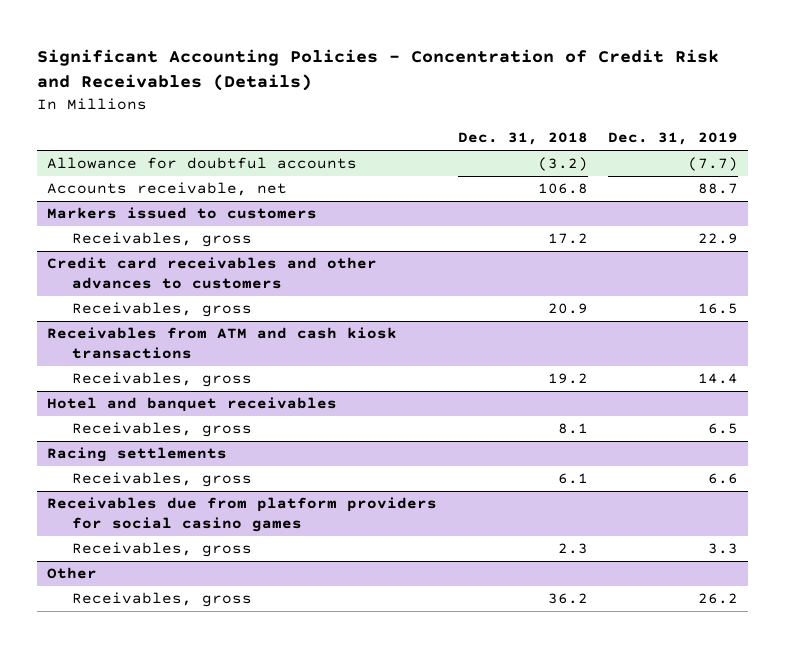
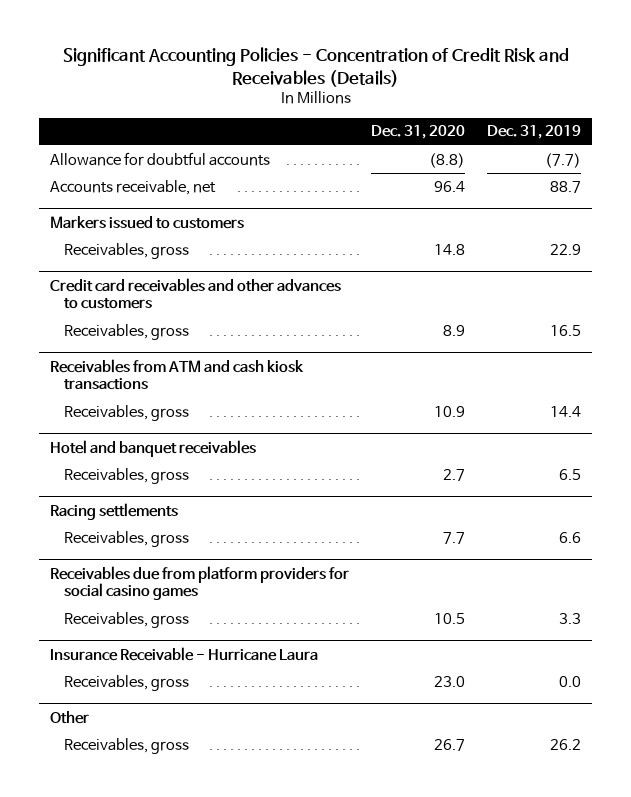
- | Dec. 31, 2018 | Dec. 31, 2019
+ | Dec. 31, 2020 | Dec. 31, 2019
+ Insurance Receivable - Hurricane Laura
+ Receivables, gross | 23.0 | 0.0

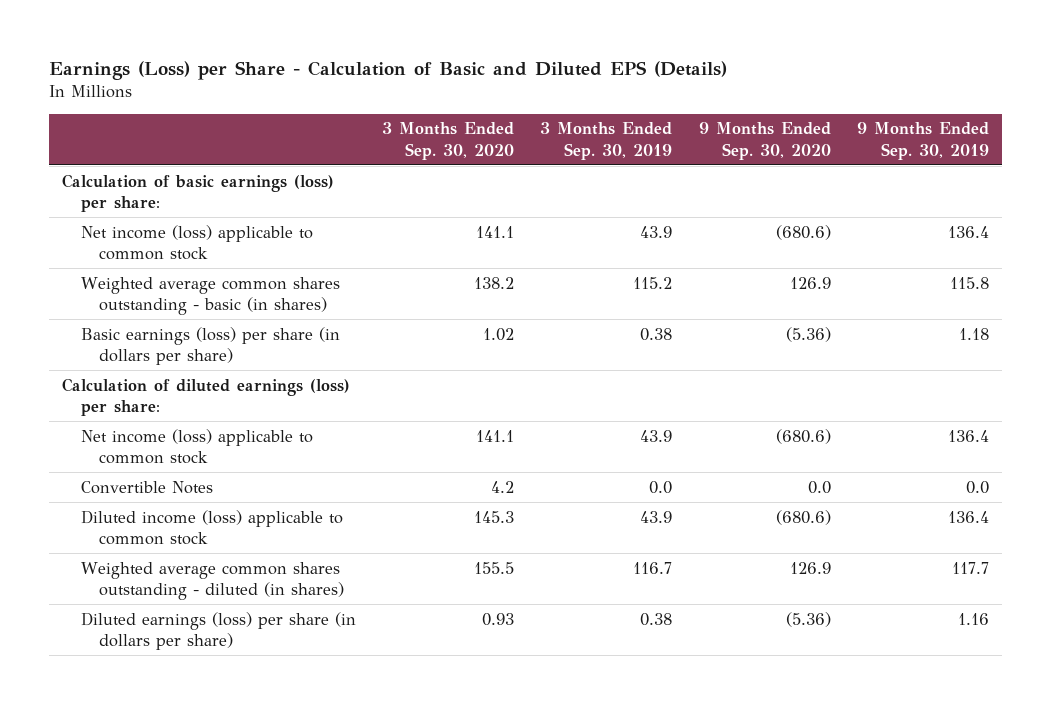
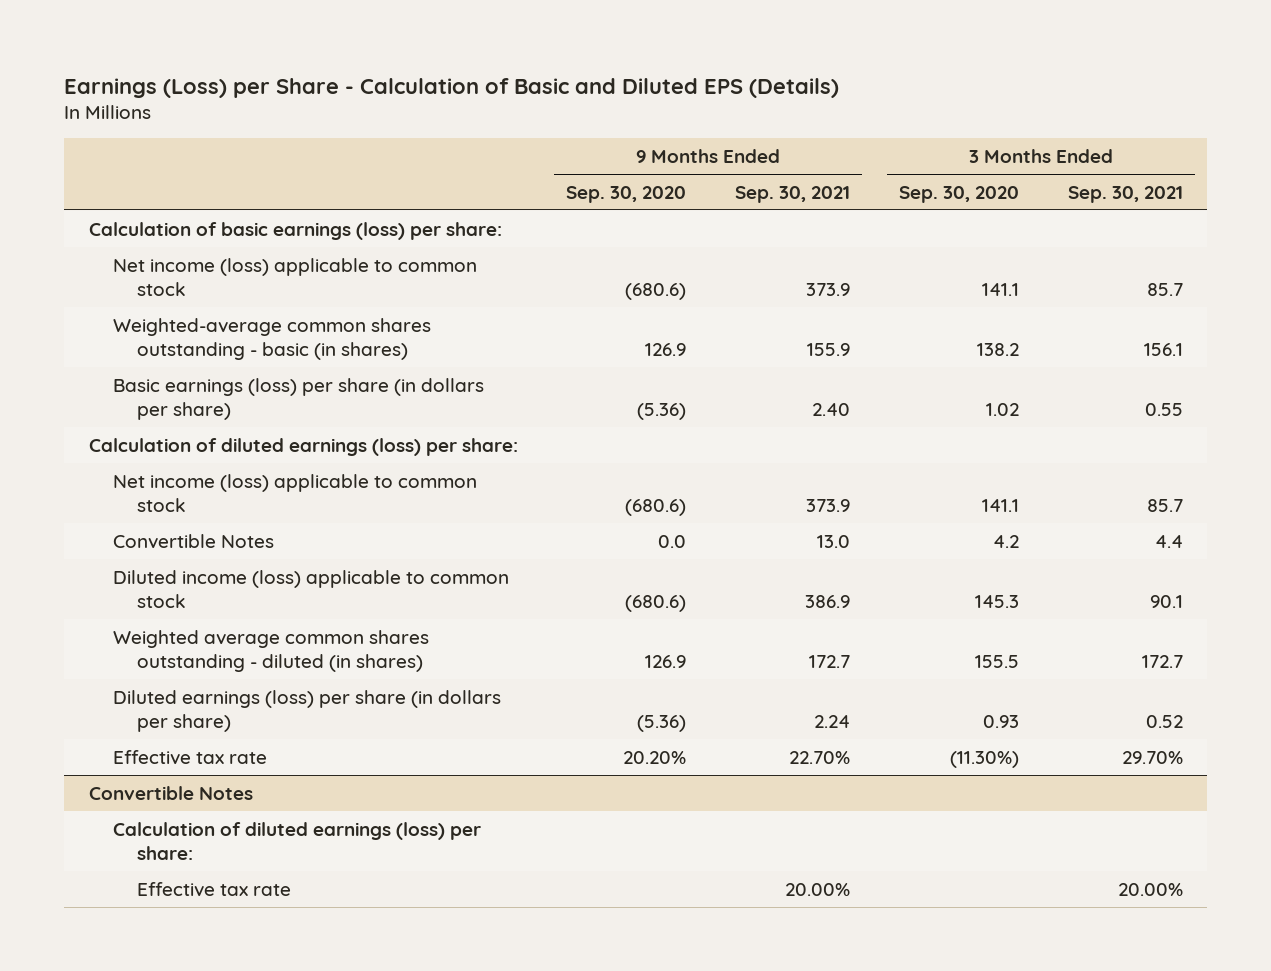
- | 3 Months Ended Sep. 30, 2020 | 3 Months Ended Sep. 30, 2019 | 9 Months Ended Sep. 30, 2020 | 9 Months Ended Sep. 30, 2019
+ | 9 Months Ended Sep. 30, 2020 | 9 Months Ended Sep. 30, 2021 | 3 Months Ended Sep. 30, 2020 | 3 Months Ended Sep. 30, 2021
- Weighted average common shares outstanding - basic (in shares) | 138.2 | 115.2 | 126.9 | 115.8
+ Weighted-average common shares outstanding - basic (in shares) | 126.9 | 155.9 | 138.2 | 156.1
+ Effective tax rate | 20.20% | 22.70% | (11.30%) | 29.70%
+ Convertible Notes
+ Calculation of diluted earnings (loss) per share:
+ Effective tax rate | | 20.00% | | 20.00%

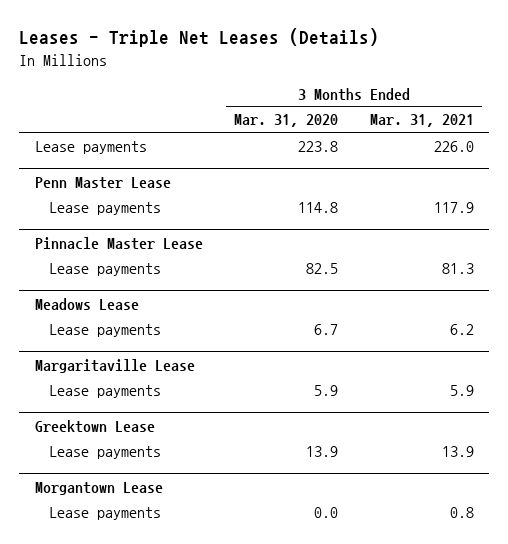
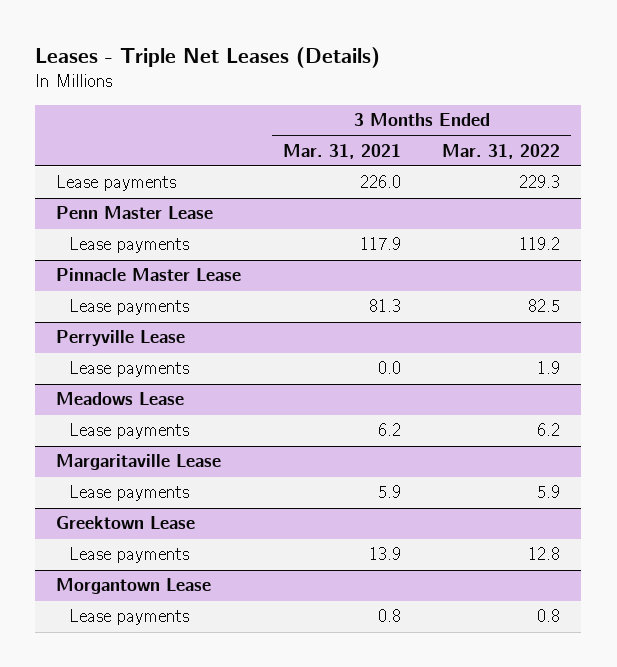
- | 3 Months Ended Mar. 31, 2020 | 3 Months Ended Mar. 31, 2021
+ | 3 Months Ended Mar. 31, 2021 | 3 Months Ended Mar. 31, 2022
+ Perryville Lease
+ Lease payments | 0.0 | 1.9

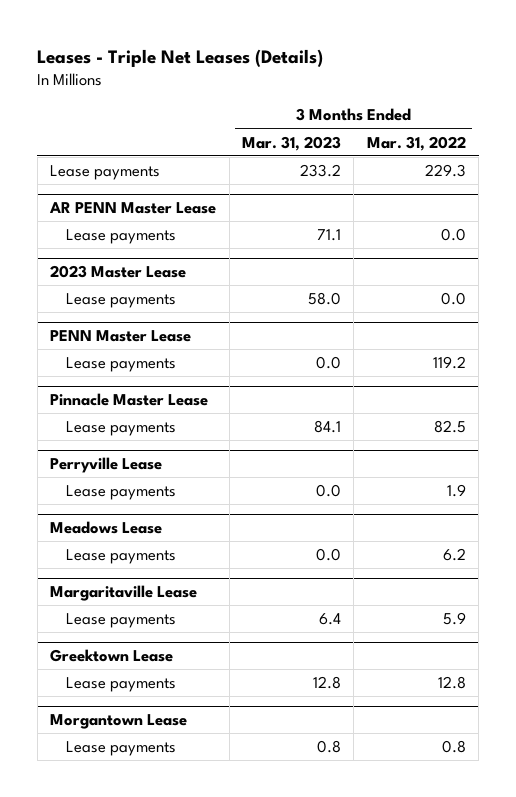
- | 3 Months Ended Mar. 31, 2021 | 3 Months Ended Mar. 31, 2022
+ | 3 Months Ended Mar. 31, 2023 | 3 Months Ended Mar. 31, 2022
- Penn Master Lease
+ AR PENN Master Lease
+ Lease payments | 71.1 | 0.0
+ 2023 Master Lease
+ Lease payments | 58.0 | 0.0
+ PENN Master Lease

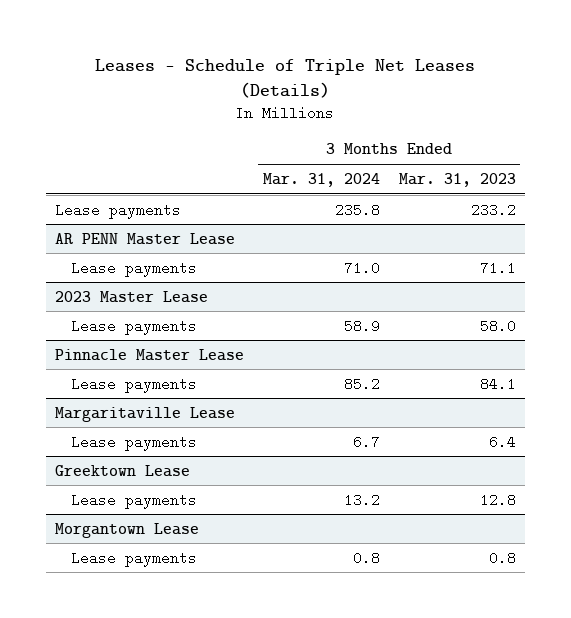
- Leases - Triple Net Leases (Details)
+ Leases - Schedule of Triple Net Leases (Details)
- | 3 Months Ended Mar. 31, 2023 | 3 Months Ended Mar. 31, 2022
+ | 3 Months Ended Mar. 31, 2024 | 3 Months Ended Mar. 31, 2023
- PENN Master Lease
- Lease payments | 0.0 | 119.2
- Perryville Lease
- Lease payments | 0.0 | 1.9
- Meadows Lease
- Lease payments | 0.0 | 6.2

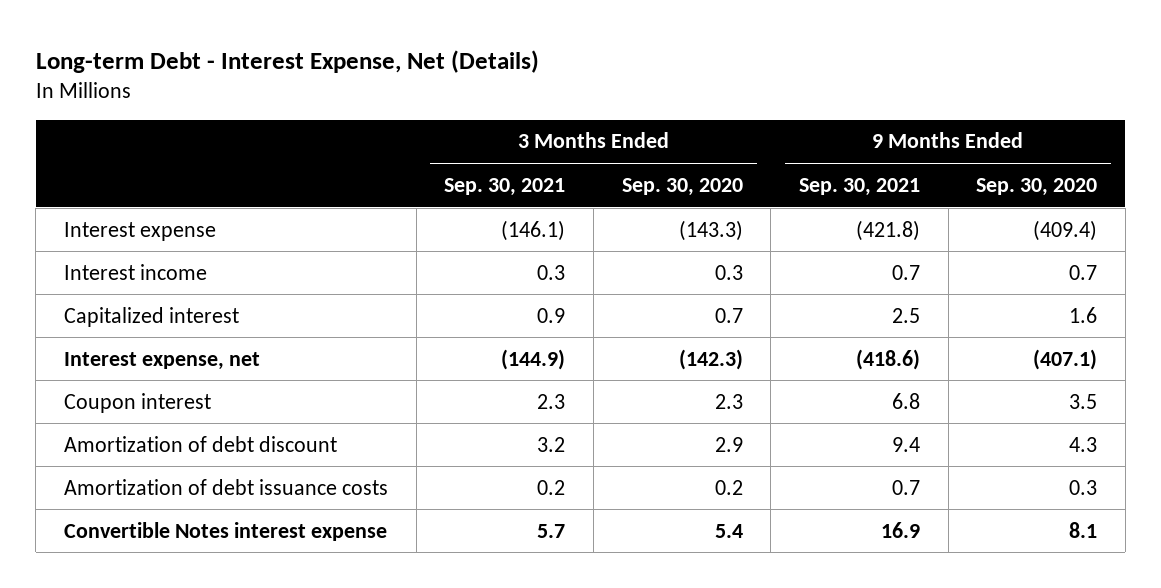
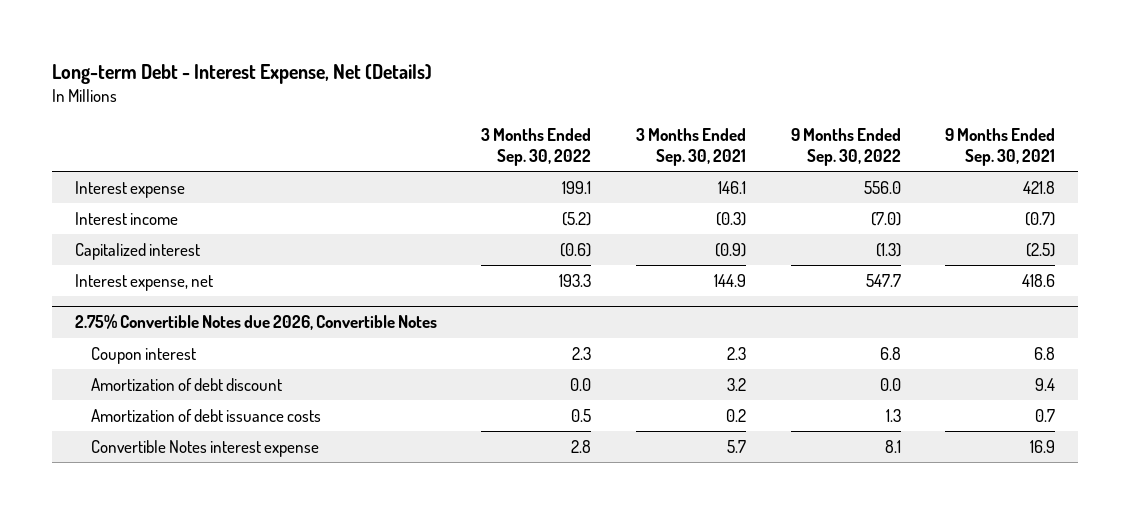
- | 3 Months Ended Sep. 30, 2021 | 3 Months Ended Sep. 30, 2020 | 9 Months Ended Sep. 30, 2021 | 9 Months Ended Sep. 30, 2020
+ | 3 Months Ended Sep. 30, 2022 | 3 Months Ended Sep. 30, 2021 | 9 Months Ended Sep. 30, 2022 | 9 Months Ended Sep. 30, 2021
- Interest expense | (146.1) | (143.3) | (421.8) | (409.4)
- Interest income | 0.3 | 0.3 | 0.7 | 0.7
- Capitalized interest | 0.9 | 0.7 | 2.5 | 1.6
- Interest expense, net | (144.9) | (142.3) | (418.6) | (407.1)
+ Interest expense | 199.1 | 146.1 | 556.0 | 421.8
+ Interest income | (5.2) | (0.3) | (7.0) | (0.7)
+ Capitalized interest | (0.6) | (0.9) | (1.3) | (2.5)
+ Interest expense, net | 193.3 | 144.9 | 547.7 | 418.6
+ 2.75% Convertible Notes due 2026, Convertible Notes

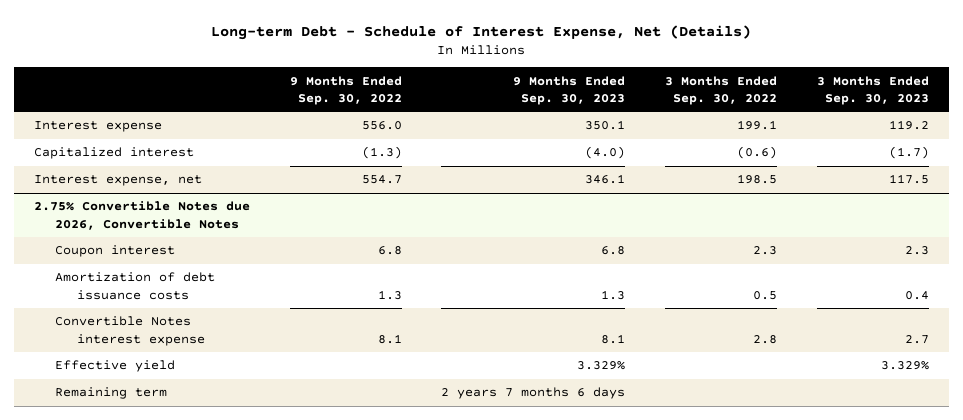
- Long-term Debt - Interest Expense, Net (Details)
+ Long-term Debt - Schedule of Interest Expense, Net (Details)
- | 3 Months Ended Sep. 30, 2022 | 3 Months Ended Sep. 30, 2021 | 9 Months Ended Sep. 30, 2022 | 9 Months Ended Sep. 30, 2021
+ | 9 Months Ended Sep. 30, 2022 | 9 Months Ended Sep. 30, 2023 | 3 Months Ended Sep. 30, 2022 | 3 Months Ended Sep. 30, 2023
- Interest income | (5.2) | (0.3) | (7.0) | (0.7)
- Interest expense, net | 193.3 | 144.9 | 547.7 | 418.6
+ Interest expense, net | 554.7 | 346.1 | 198.5 | 117.5
@ 2.75% Convertible Notes due 2026, Convertible Notes
- Amortization of debt discount | 0.0 | 3.2 | 0.0 | 9.4
+ Effective yield | | 3.329% | | 3.329%
+ Remaining term | | 2 years 7 months 6 days | |

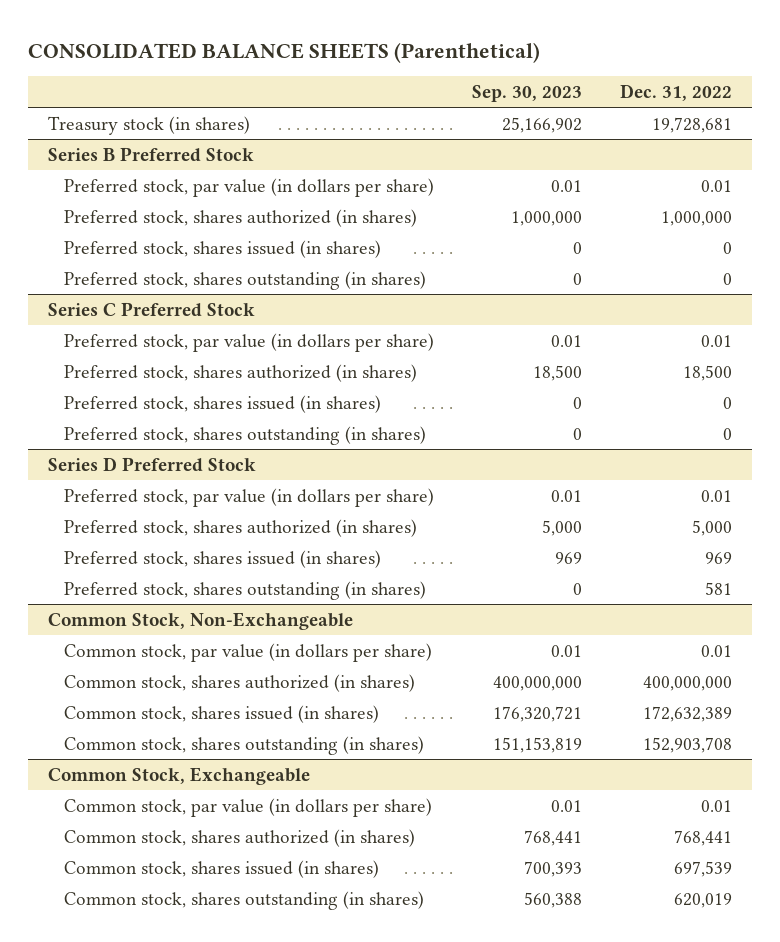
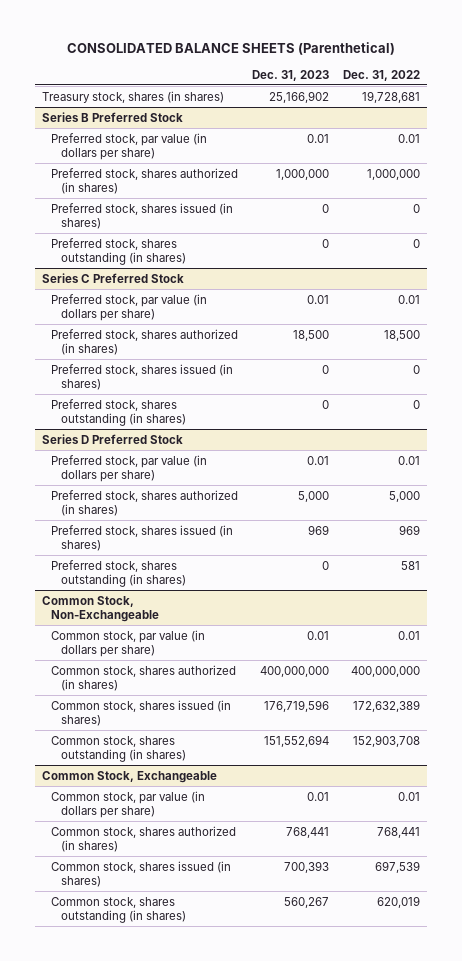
- | Sep. 30, 2023 | Dec. 31, 2022
+ | Dec. 31, 2023 | Dec. 31, 2022
- Treasury stock (in shares) | 25,166,902 | 19,728,681
+ Treasury stock, shares (in shares) | 25,166,902 | 19,728,681

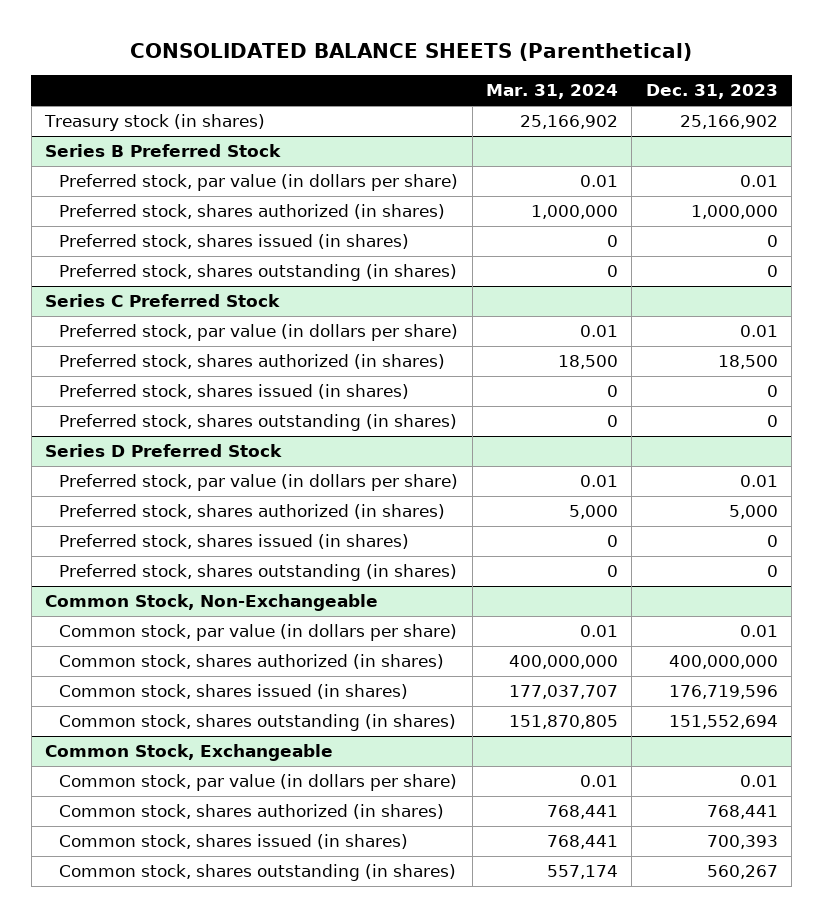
- | Dec. 31, 2023 | Dec. 31, 2022
+ | Mar. 31, 2024 | Dec. 31, 2023
- Treasury stock, shares (in shares) | 25,166,902 | 19,728,681
+ Treasury stock (in shares) | 25,166,902 | 25,166,902
@ Series D Preferred Stock
- Preferred stock, shares issued (in shares) | 969 | 969
+ Preferred stock, shares issued (in shares) | 0 | 0

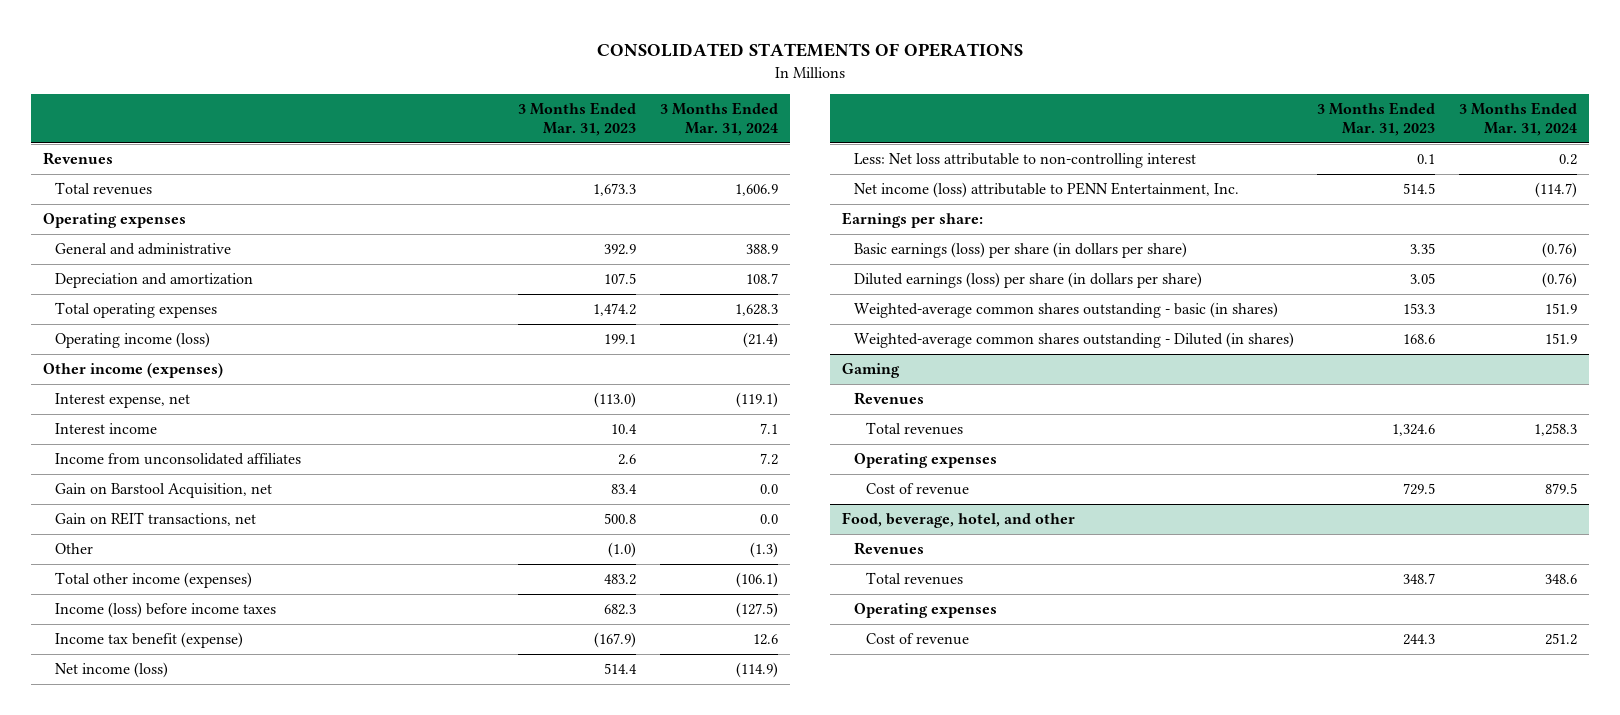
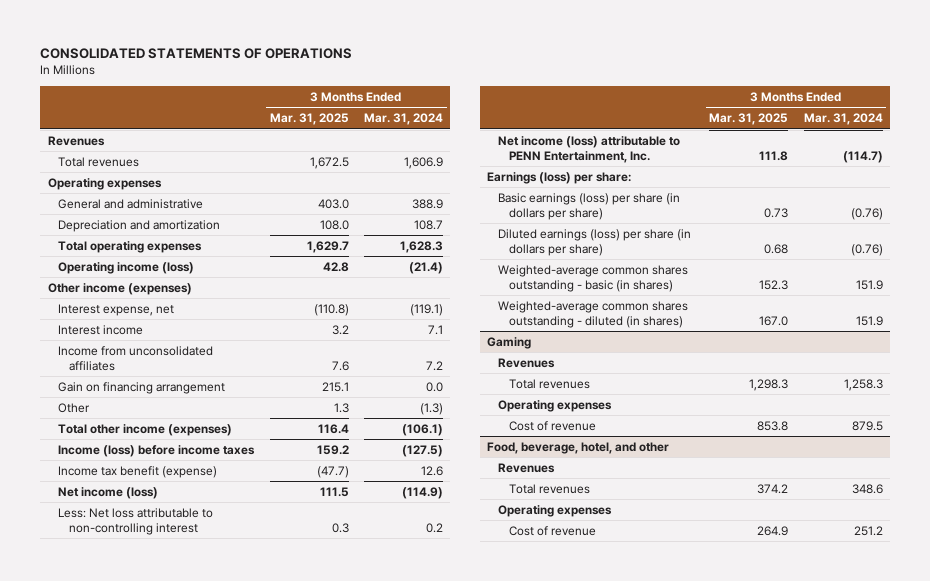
- | 3 Months Ended Mar. 31, 2023 | 3 Months Ended Mar. 31, 2024
+ | 3 Months Ended Mar. 31, 2025 | 3 Months Ended Mar. 31, 2024
- Gain on Barstool Acquisition, net | 83.4 | 0.0
- Gain on REIT transactions, net | 500.8 | 0.0
+ Gain on financing arrangement | 215.1 | 0.0
- Earnings per share:
+ Earnings (loss) per share:
- Weighted-average common shares outstanding - Diluted (in shares) | 168.6 | 151.9
+ Weighted-average common shares outstanding - diluted (in shares) | 167.0 | 151.9

